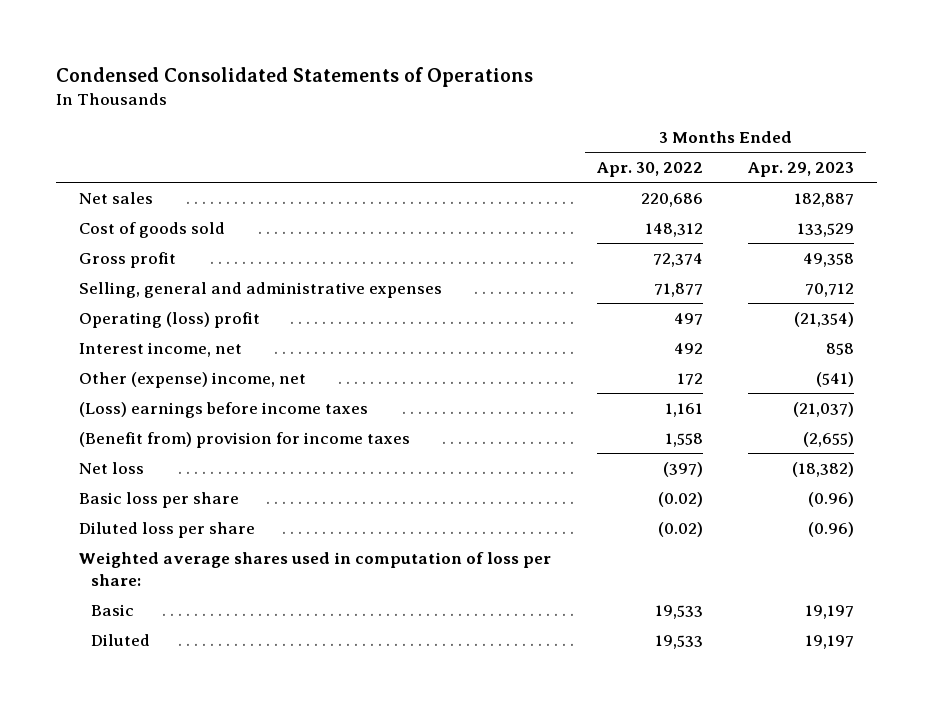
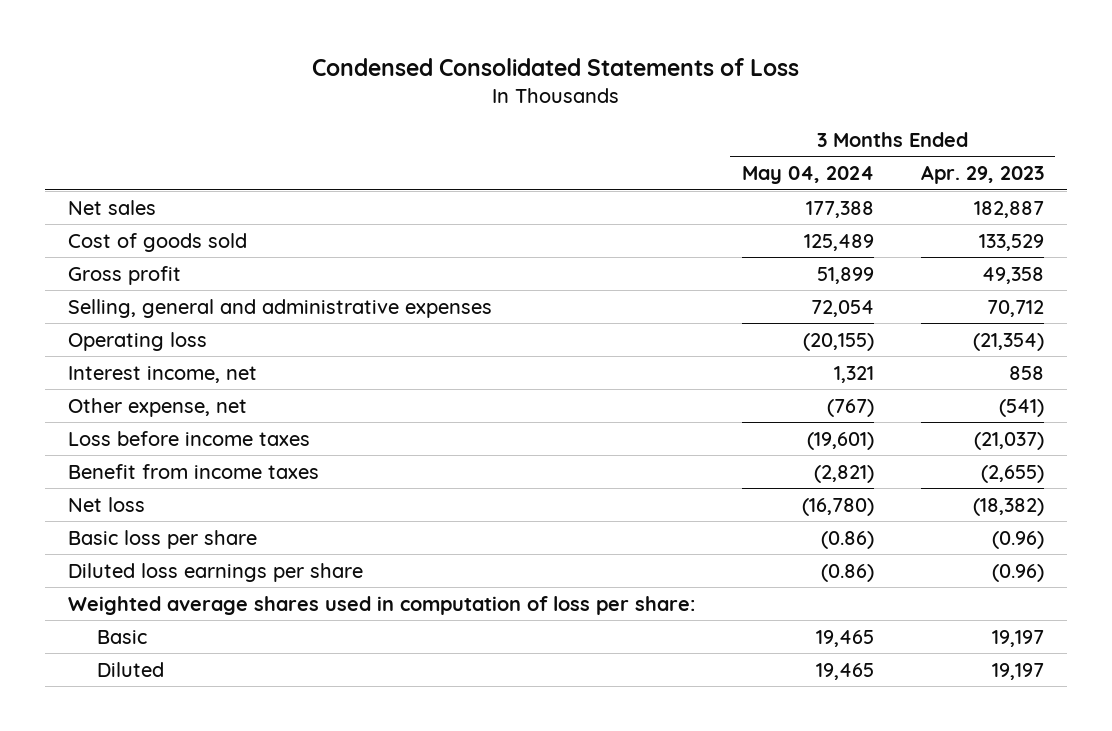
- Condensed Consolidated Statements of Operations
+ Condensed Consolidated Statements of Loss
- | 3 Months Ended Apr. 30, 2022 | 3 Months Ended Apr. 29, 2023
+ | 3 Months Ended May 04, 2024 | 3 Months Ended Apr. 29, 2023
- Operating (loss) profit | 497 | (21,354)
+ Operating loss | (20,155) | (21,354)
- Other (expense) income, net | 172 | (541)
- (Loss) earnings before income taxes | 1,161 | (21,037)
- (Benefit from) provision for income taxes | 1,558 | (2,655)
+ Other expense, net | (767) | (541)
+ Loss before income taxes | (19,601) | (21,037)
+ Benefit from income taxes | (2,821) | (2,655)
- Diluted loss per share | (0.02) | (0.96)
+ Diluted loss earnings per share | (0.86) | (0.96)

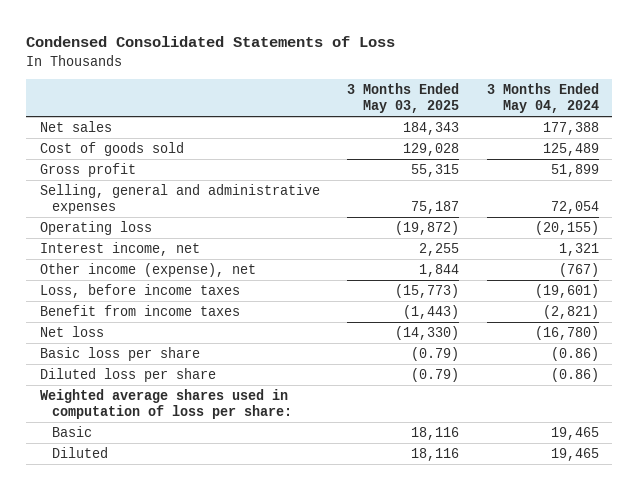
- | 3 Months Ended May 04, 2024 | 3 Months Ended Apr. 29, 2023
+ | 3 Months Ended May 03, 2025 | 3 Months Ended May 04, 2024
- Other expense, net | (767) | (541)
- Loss before income taxes | (19,601) | (21,037)
+ Other income (expense), net | 1,844 | (767)
+ Loss, before income taxes | (15,773) | (19,601)
- Diluted loss earnings per share | (0.86) | (0.96)
+ Diluted loss per share | (0.79) | (0.86)

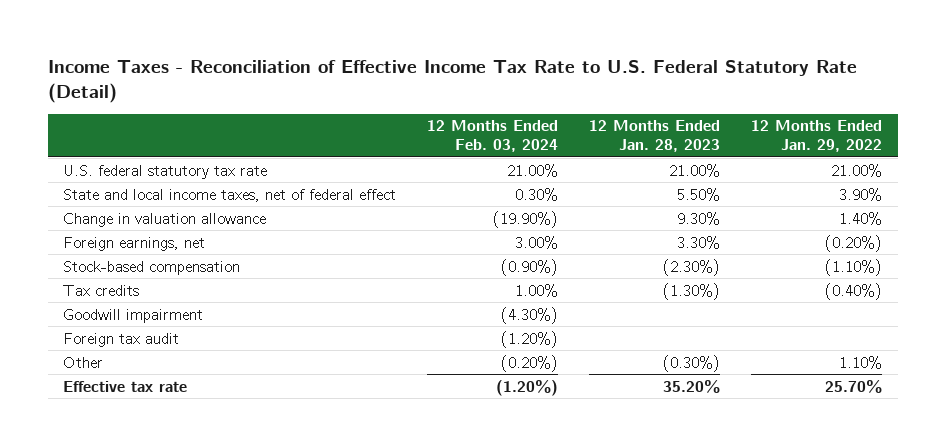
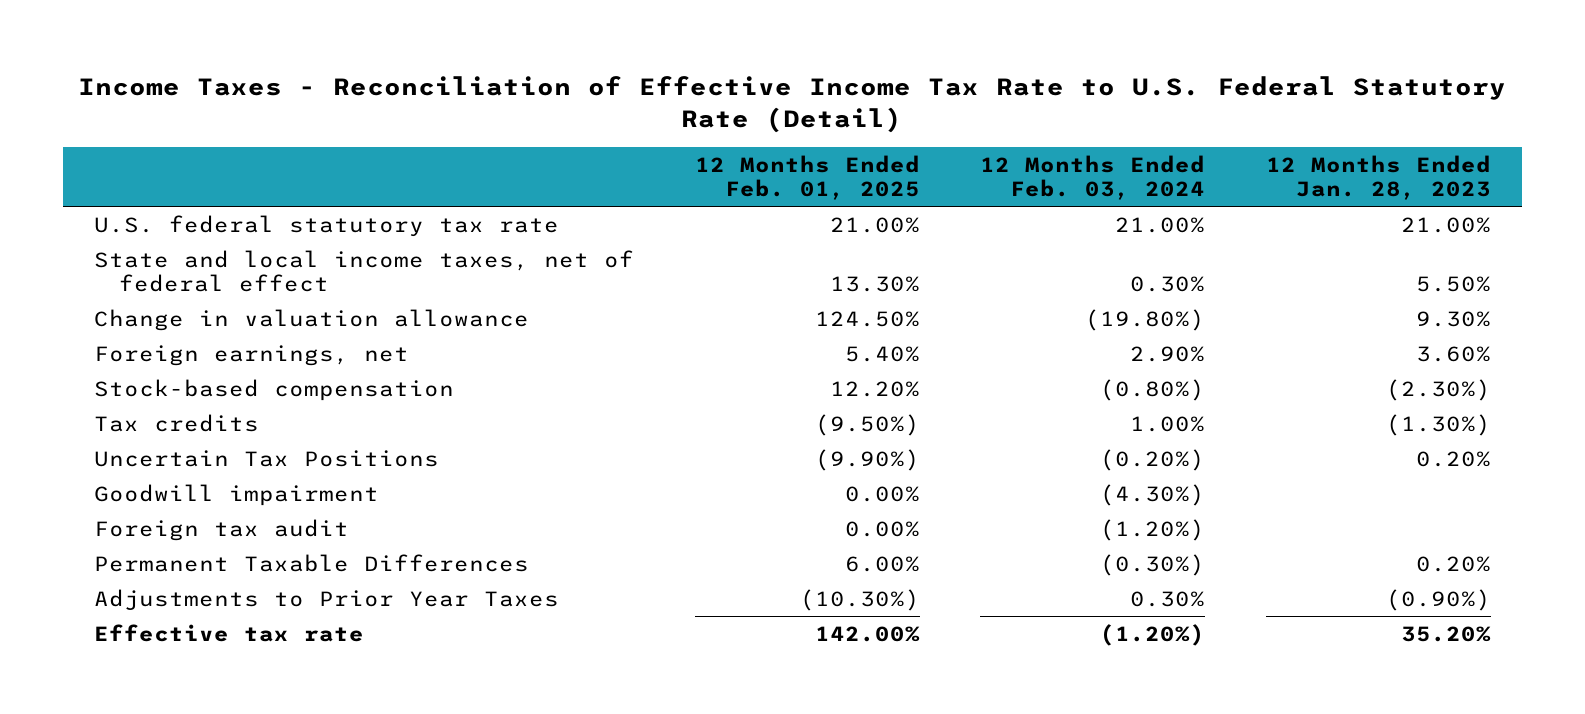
- | 12 Months Ended Feb. 03, 2024 | 12 Months Ended Jan. 28, 2023 | 12 Months Ended Jan. 29, 2022
+ | 12 Months Ended Feb. 01, 2025 | 12 Months Ended Feb. 03, 2024 | 12 Months Ended Jan. 28, 2023
- Change in valuation allowance | (19.90%) | 9.30% | 1.40%
- Foreign earnings, net | 3.00% | 3.30% | (0.20%)
- Stock-based compensation | (0.90%) | (2.30%) | (1.10%)
+ Change in valuation allowance | 124.50% | (19.80%) | 9.30%
+ Foreign earnings, net | 5.40% | 2.90% | 3.60%
+ Stock-based compensation | 12.20% | (0.80%) | (2.30%)
+ Uncertain Tax Positions | (9.90%) | (0.20%) | 0.20%
- Other | (0.20%) | (0.30%) | 1.10%
+ Permanent Taxable Differences | 6.00% | (0.30%) | 0.20%
+ Adjustments to Prior Year Taxes | (10.30%) | 0.30% | (0.90%)

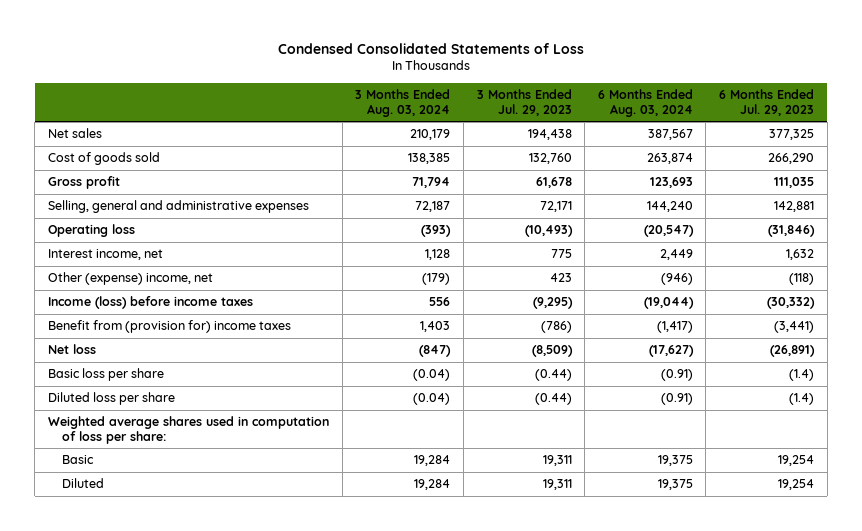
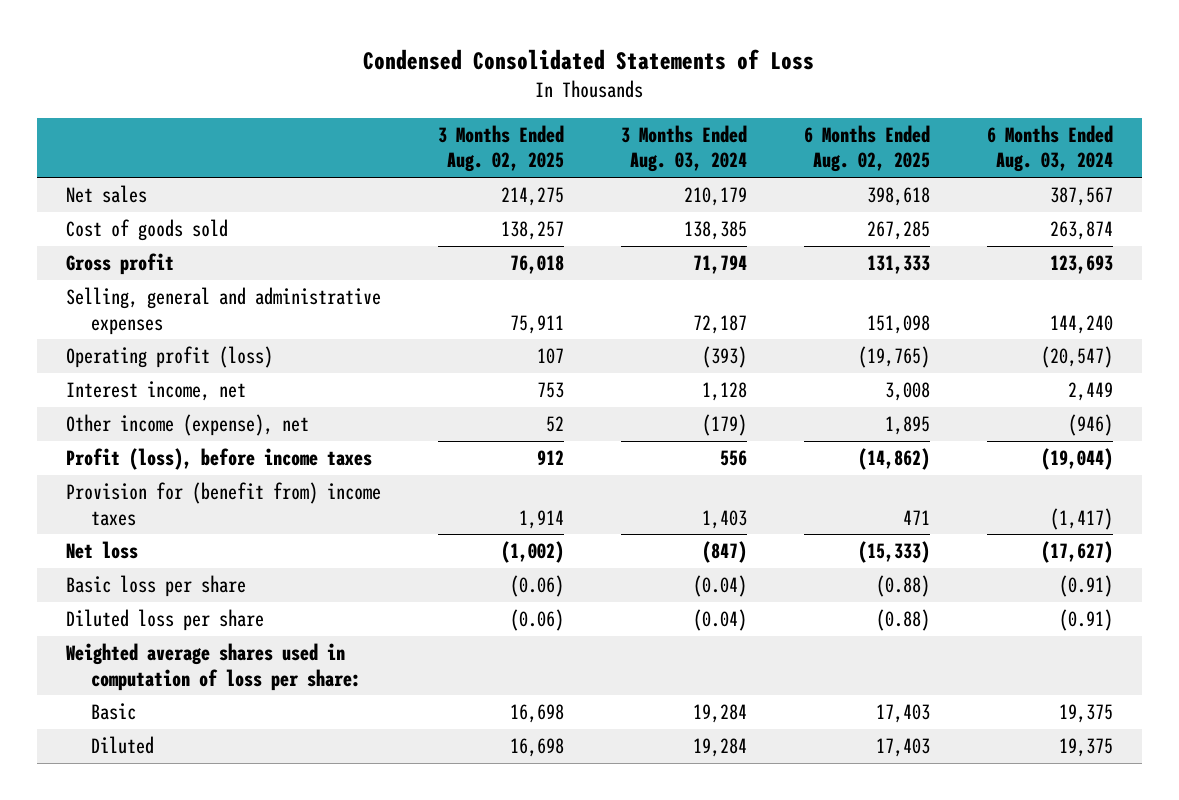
- | 3 Months Ended Aug. 03, 2024 | 3 Months Ended Jul. 29, 2023 | 6 Months Ended Aug. 03, 2024 | 6 Months Ended Jul. 29, 2023
+ | 3 Months Ended Aug. 02, 2025 | 3 Months Ended Aug. 03, 2024 | 6 Months Ended Aug. 02, 2025 | 6 Months Ended Aug. 03, 2024
- Operating loss | (393) | (10,493) | (20,547) | (31,846)
+ Operating profit (loss) | 107 | (393) | (19,765) | (20,547)
- Other (expense) income, net | (179) | 423 | (946) | (118)
- Income (loss) before income taxes | 556 | (9,295) | (19,044) | (30,332)
- Benefit from (provision for) income taxes | 1,403 | (786) | (1,417) | (3,441)
+ Other income (expense), net | 52 | (179) | 1,895 | (946)
+ Profit (loss), before income taxes | 912 | 556 | (14,862) | (19,044)
+ Provision for (benefit from) income taxes | 1,914 | 1,403 | 471 | (1,417)

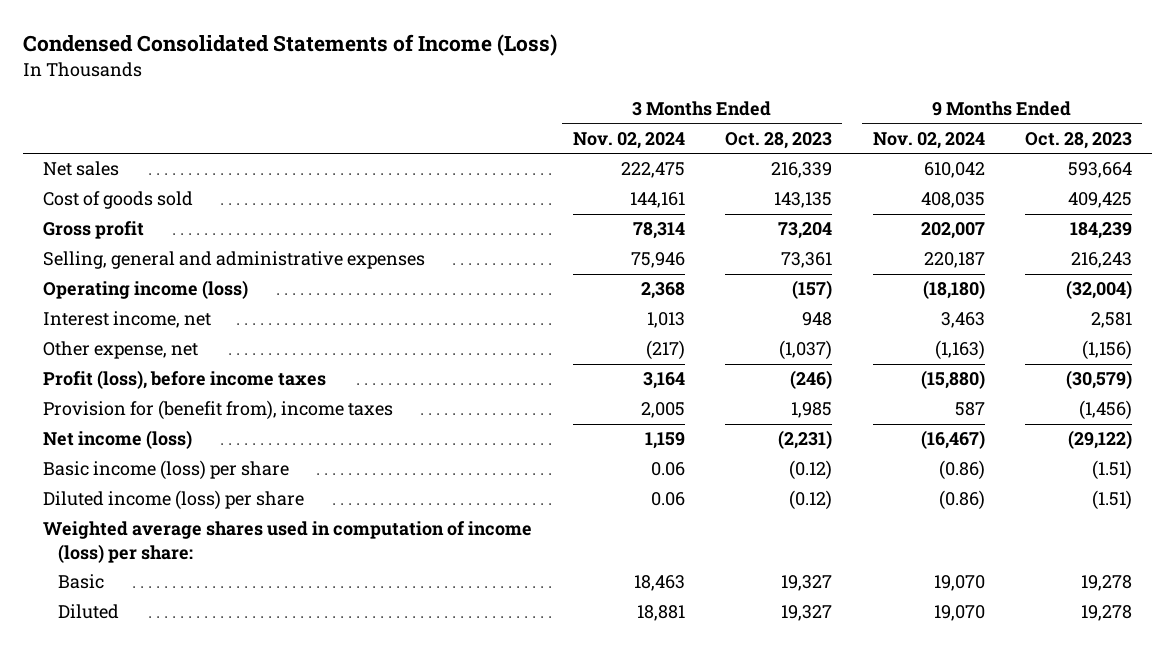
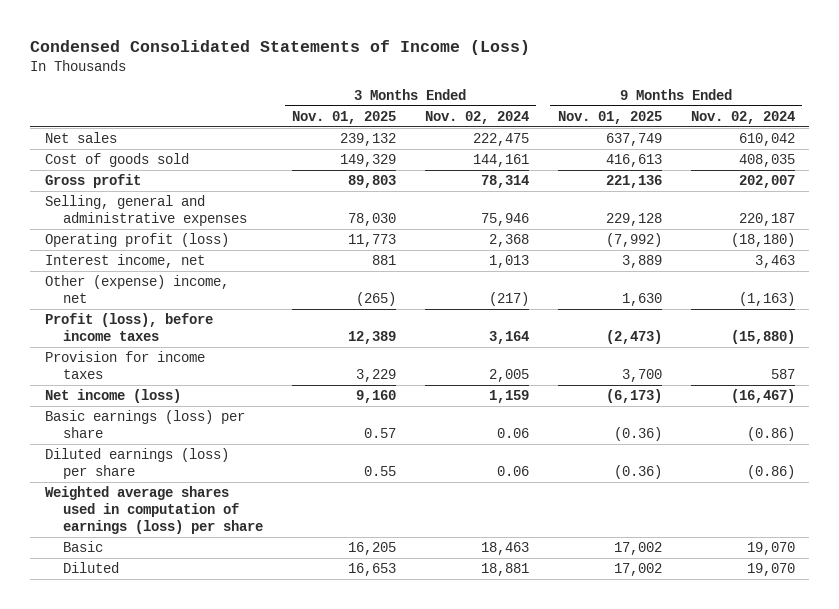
- | 3 Months Ended Nov. 02, 2024 | 3 Months Ended Oct. 28, 2023 | 9 Months Ended Nov. 02, 2024 | 9 Months Ended Oct. 28, 2023
+ | 3 Months Ended Nov. 01, 2025 | 3 Months Ended Nov. 02, 2024 | 9 Months Ended Nov. 01, 2025 | 9 Months Ended Nov. 02, 2024
- Operating income (loss) | 2,368 | (157) | (18,180) | (32,004)
+ Operating profit (loss) | 11,773 | 2,368 | (7,992) | (18,180)
- Other expense, net | (217) | (1,037) | (1,163) | (1,156)
+ Other (expense) income, net | (265) | (217) | 1,630 | (1,163)
- Provision for (benefit from), income taxes | 2,005 | 1,985 | 587 | (1,456)
+ Provision for income taxes | 3,229 | 2,005 | 3,700 | 587
- Basic income (loss) per share | 0.06 | (0.12) | (0.86) | (1.51)
- Diluted income (loss) per share | 0.06 | (0.12) | (0.86) | (1.51)
- Weighted average shares used in computation of income (loss) per share:
+ Basic earnings (loss) per share | 0.57 | 0.06 | (0.36) | (0.86)
+ Diluted earnings (loss) per share | 0.55 | 0.06 | (0.36) | (0.86)
+ Weighted average shares used in computation of earnings (loss) per share

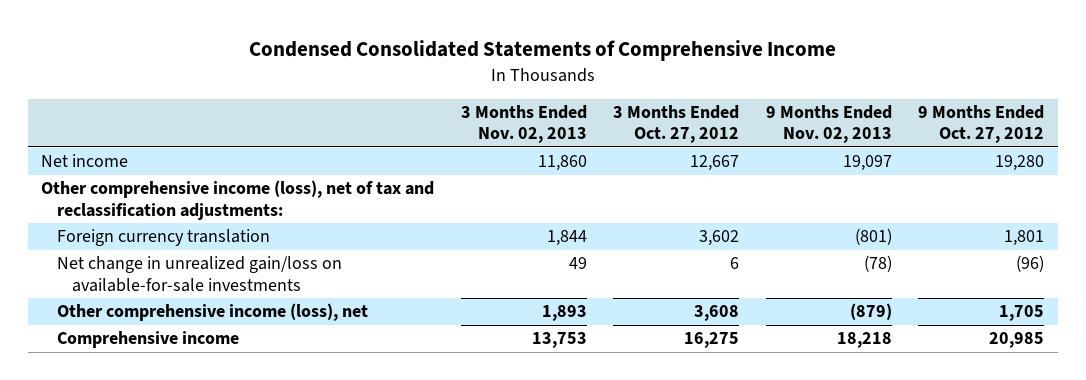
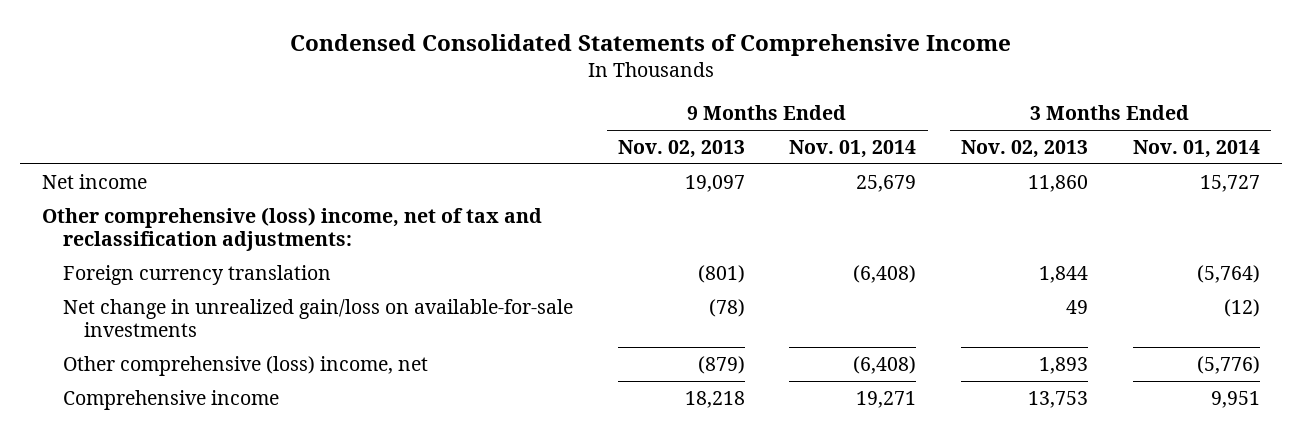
- | 3 Months Ended Nov. 02, 2013 | 3 Months Ended Oct. 27, 2012 | 9 Months Ended Nov. 02, 2013 | 9 Months Ended Oct. 27, 2012
+ | 9 Months Ended Nov. 02, 2013 | 9 Months Ended Nov. 01, 2014 | 3 Months Ended Nov. 02, 2013 | 3 Months Ended Nov. 01, 2014
- Other comprehensive income (loss), net of tax and reclassification adjustments:
+ Other comprehensive (loss) income, net of tax and reclassification adjustments:
- Other comprehensive income (loss), net | 1,893 | 3,608 | (879) | 1,705
+ Other comprehensive (loss) income, net | (879) | (6,408) | 1,893 | (5,776)

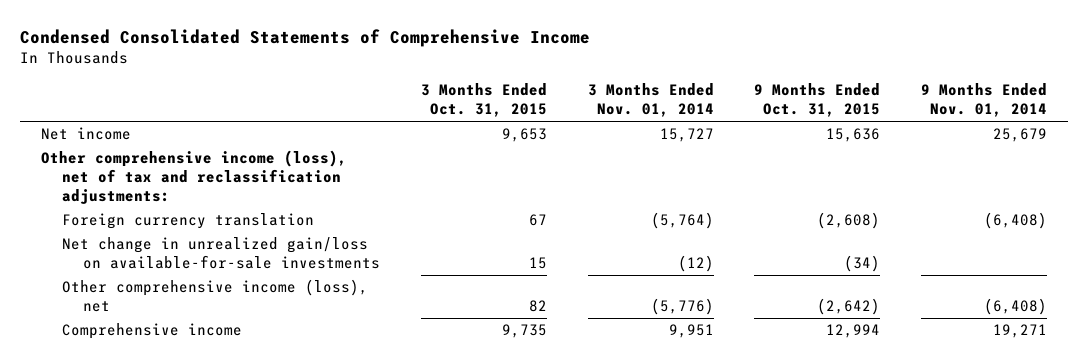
- | 9 Months Ended Nov. 02, 2013 | 9 Months Ended Nov. 01, 2014 | 3 Months Ended Nov. 02, 2013 | 3 Months Ended Nov. 01, 2014
+ | 3 Months Ended Oct. 31, 2015 | 3 Months Ended Nov. 01, 2014 | 9 Months Ended Oct. 31, 2015 | 9 Months Ended Nov. 01, 2014
- Other comprehensive (loss) income, net of tax and reclassification adjustments:
+ Other comprehensive income (loss), net of tax and reclassification adjustments:
- Other comprehensive (loss) income, net | (879) | (6,408) | 1,893 | (5,776)
+ Other comprehensive income (loss), net | 82 | (5,776) | (2,642) | (6,408)

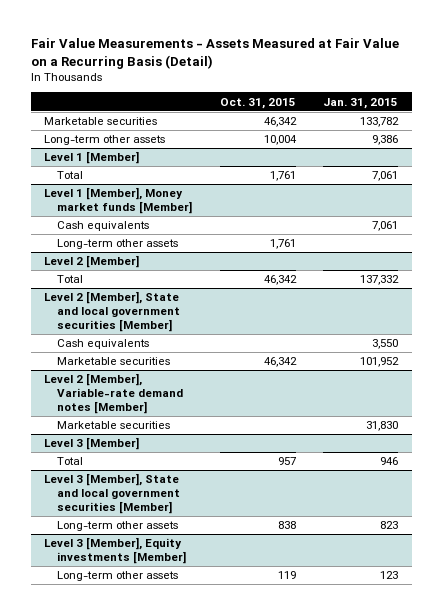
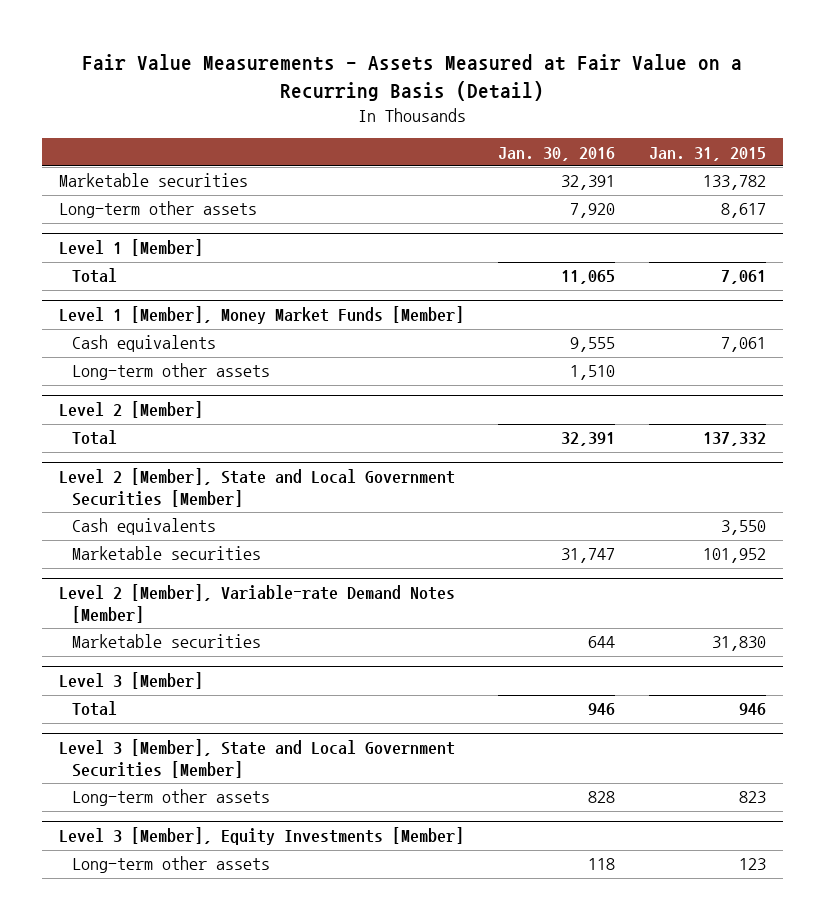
- | Oct. 31, 2015 | Jan. 31, 2015
+ | Jan. 30, 2016 | Jan. 31, 2015
- Long-term other assets | 10,004 | 9,386
+ Long-term other assets | 7,920 | 8,617
- Level 1 [Member], Money market funds [Member]
+ Level 1 [Member], Money Market Funds [Member]
- Level 2 [Member], State and local government securities [Member]
+ Level 2 [Member], State and Local Government Securities [Member]
- Level 2 [Member], Variable-rate demand notes [Member]
+ Level 2 [Member], Variable-rate Demand Notes [Member]
- Level 3 [Member], State and local government securities [Member]
+ Level 3 [Member], State and Local Government Securities [Member]
- Level 3 [Member], Equity investments [Member]
+ Level 3 [Member], Equity Investments [Member]

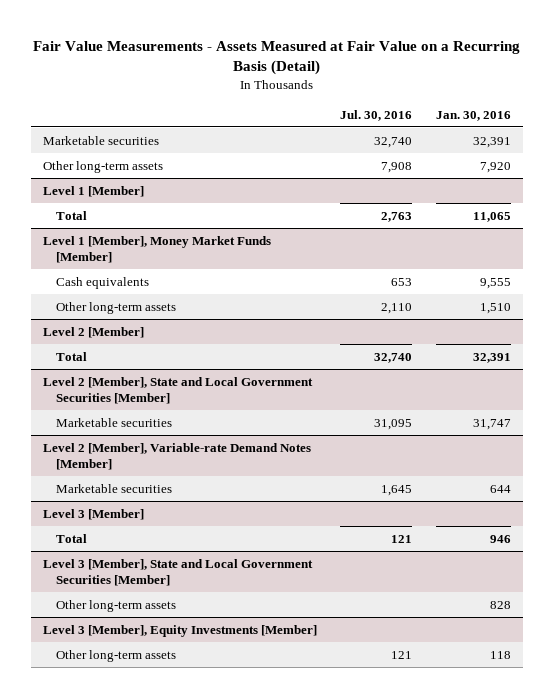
- | Jan. 30, 2016 | Jan. 31, 2015
+ | Jul. 30, 2016 | Jan. 30, 2016
- Long-term other assets | 7,920 | 8,617
+ Other long-term assets | 7,908 | 7,920
@ Level 1 [Member], Money Market Funds [Member]
- Long-term other assets | 1,510 |
+ Other long-term assets | 2,110 | 1,510
@ Level 2 [Member], State and Local Government Securities [Member]
- Cash equivalents | | 3,550
@ Level 3 [Member], State and Local Government Securities [Member]
- Long-term other assets | 828 | 823
+ Other long-term assets | | 828
@ Level 3 [Member], Equity Investments [Member]
- Long-term other assets | 118 | 123
+ Other long-term assets | 121 | 118

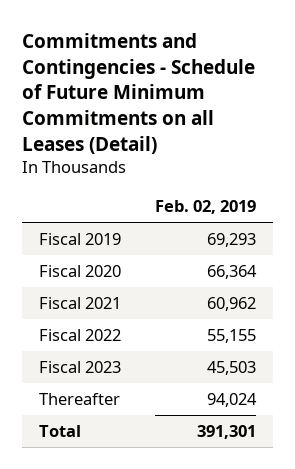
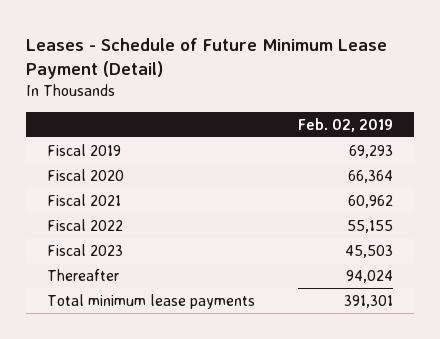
- Commitments and Contingencies - Schedule of Future Minimum Commitments on all Leases (Detail)
+ Leases - Schedule of Future Minimum Lease Payment (Detail)
- Total | 391,301
+ Total minimum lease payments | 391,301

